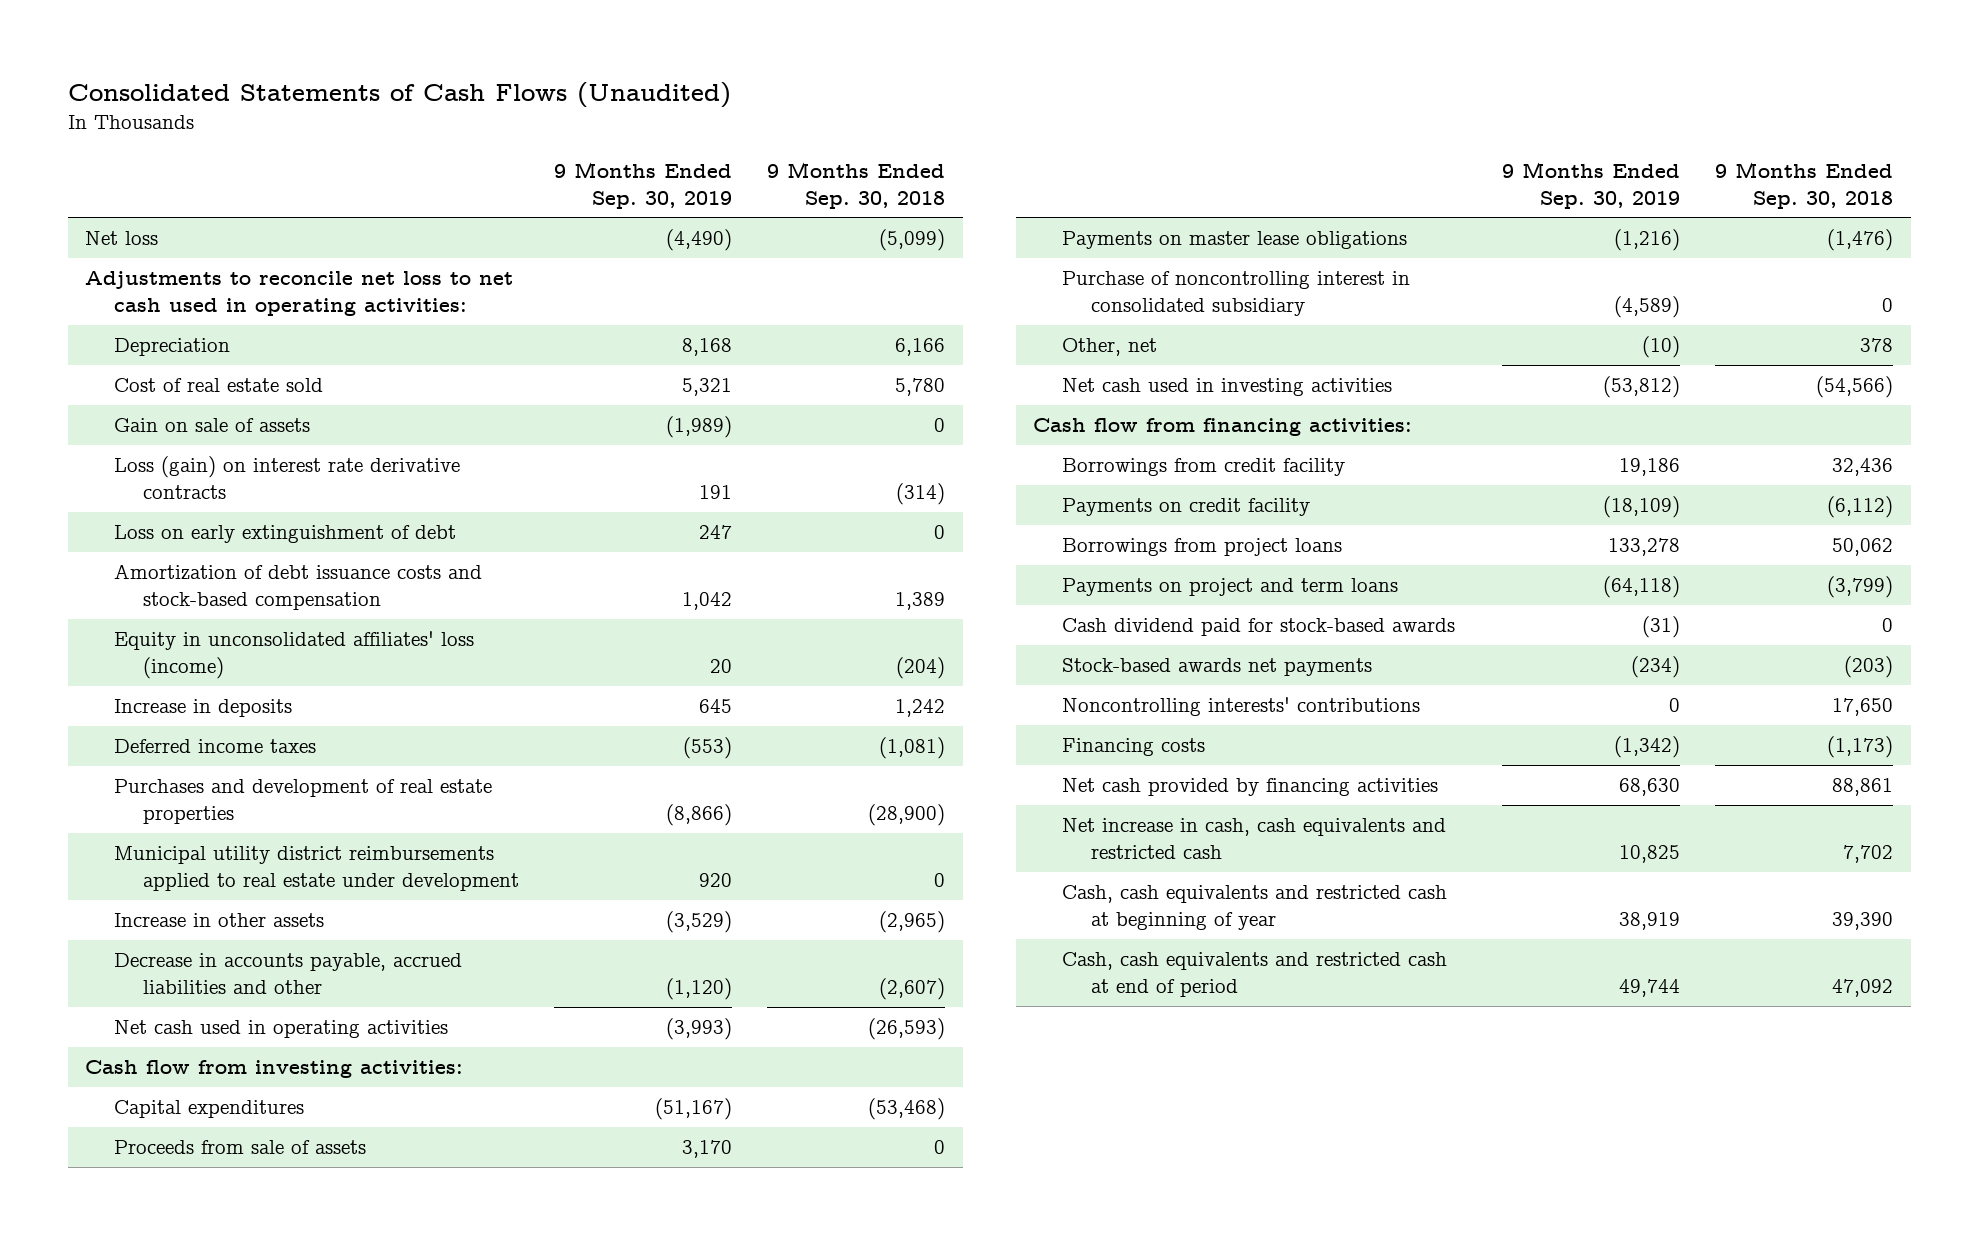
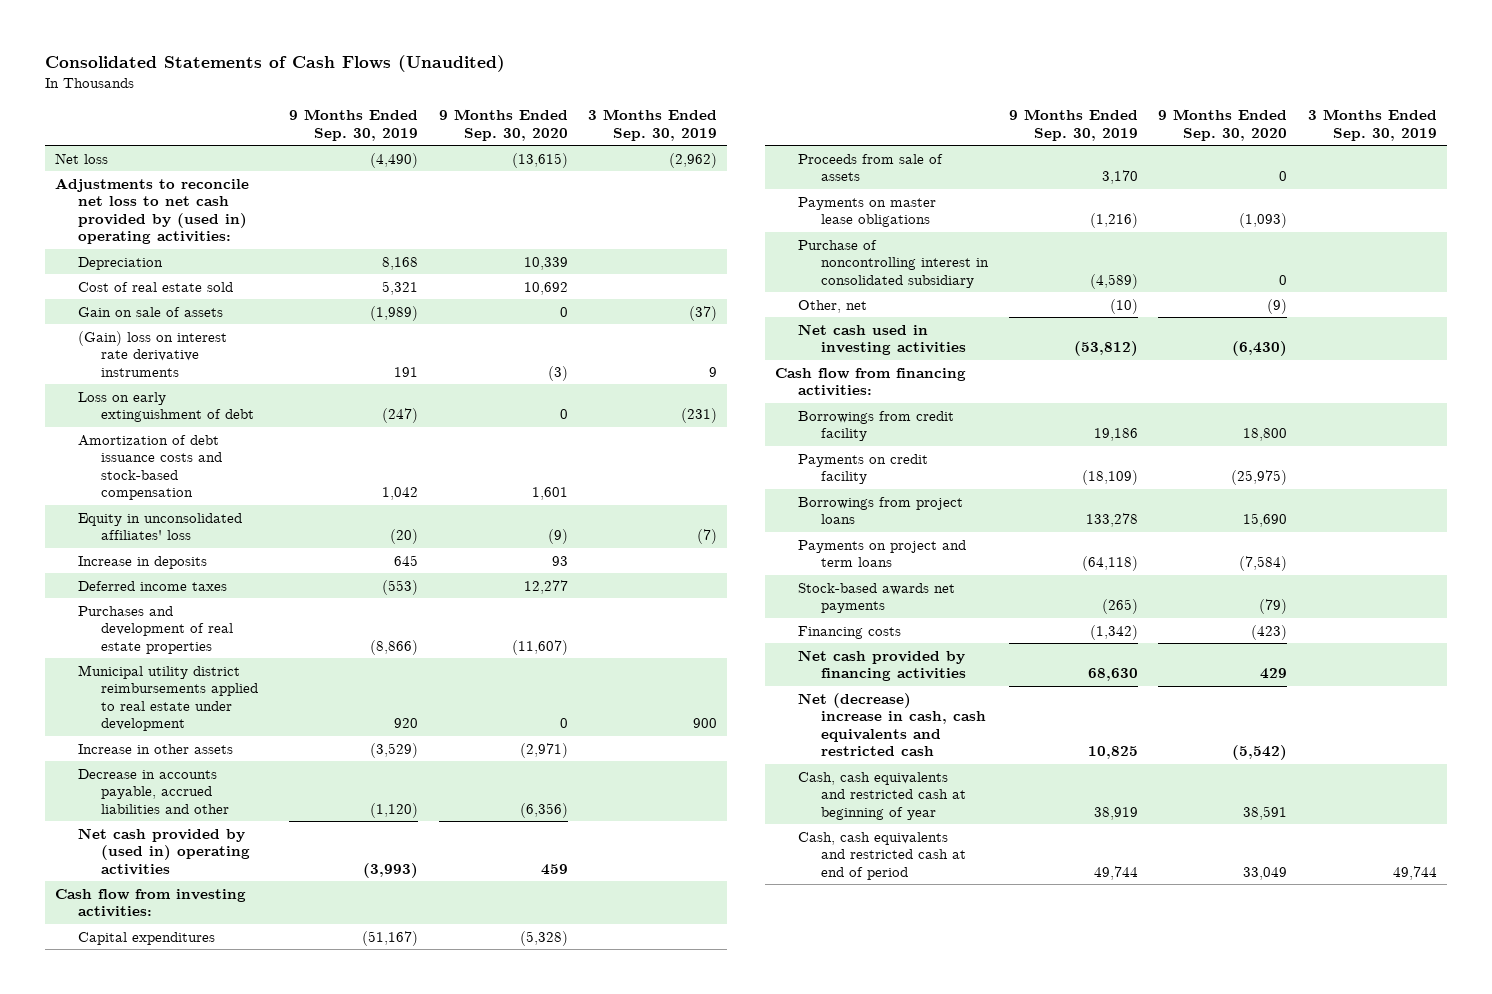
- | 9 Months Ended Sep. 30, 2019 | 9 Months Ended Sep. 30, 2018
+ | 9 Months Ended Sep. 30, 2019 | 9 Months Ended Sep. 30, 2020 | 3 Months Ended Sep. 30, 2019
- Adjustments to reconcile net loss to net cash used in operating activities:
+ Adjustments to reconcile net loss to net cash provided by (used in) operating activities:
- Loss (gain) on interest rate derivative contracts | 191 | (314)
- Loss on early extinguishment of debt | 247 | 0
+ (Gain) loss on interest rate derivative instruments | 191 | (3) | 9
+ Loss on early extinguishment of debt | (247) | 0 | (231)
- Equity in unconsolidated affiliates' loss (income) | 20 | (204)
+ Equity in unconsolidated affiliates' loss | (20) | (9) | (7)
- Net cash used in operating activities | (3,993) | (26,593)
+ Net cash provided by (used in) operating activities | (3,993) | 459 |
- Cash dividend paid for stock-based awards | (31) | 0
- Stock-based awards net payments | (234) | (203)
- Noncontrolling interests' contributions | 0 | 17,650
+ Stock-based awards net payments | (265) | (79) |
- Net increase in cash, cash equivalents and restricted cash | 10,825 | 7,702
+ Net (decrease) increase in cash, cash equivalents and restricted cash | 10,825 | (5,542) |

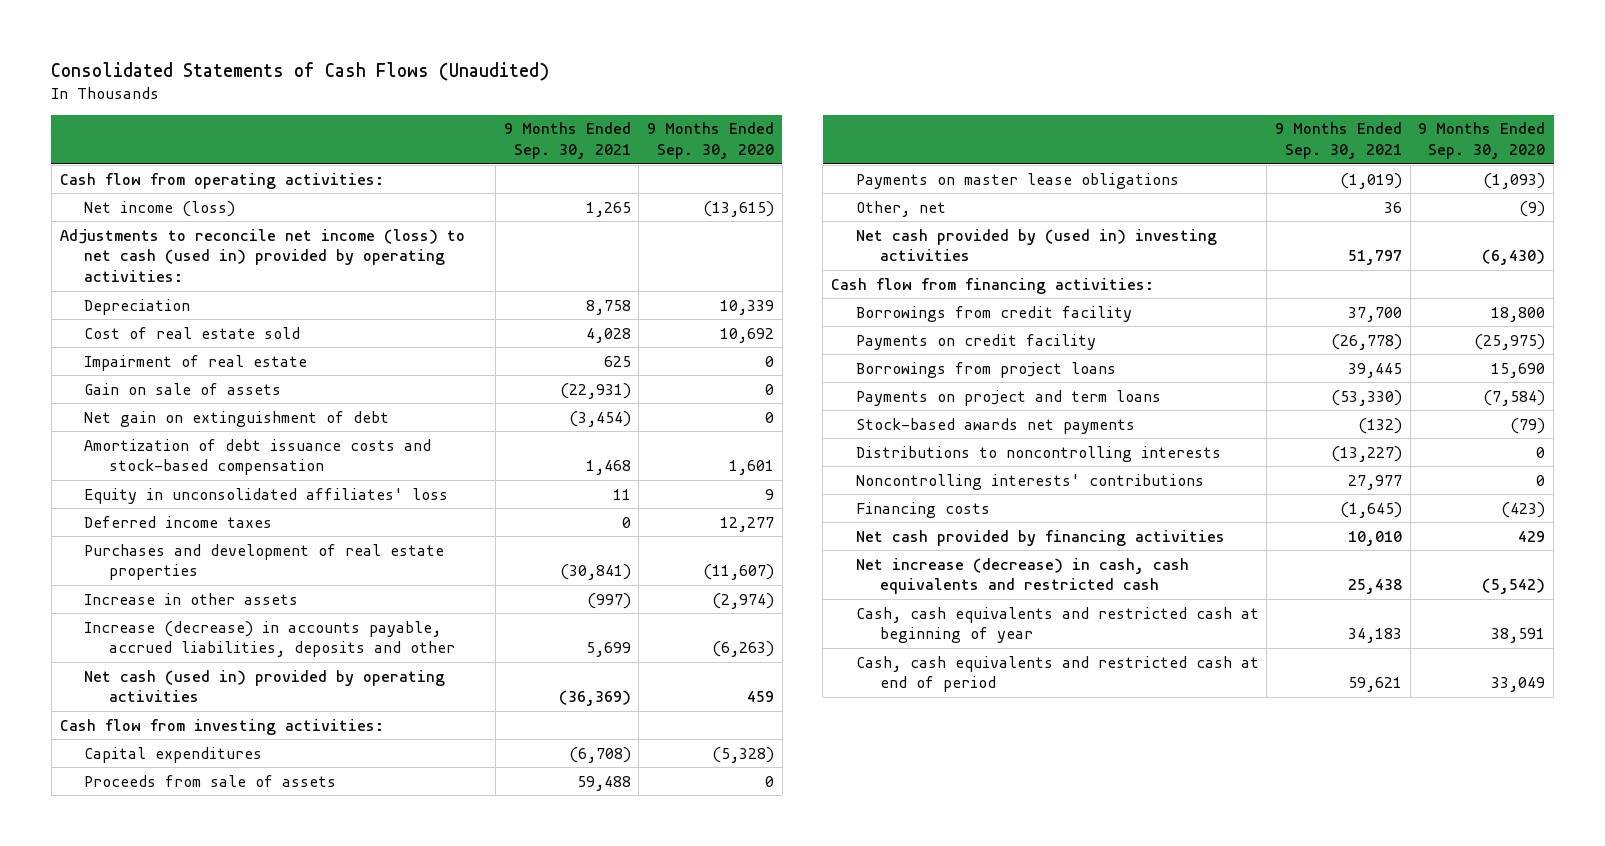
- | 9 Months Ended Sep. 30, 2019 | 9 Months Ended Sep. 30, 2020 | 3 Months Ended Sep. 30, 2019
+ | 9 Months Ended Sep. 30, 2021 | 9 Months Ended Sep. 30, 2020
- Net loss | (4,490) | (13,615) | (2,962)
- Adjustments to reconcile net loss to net cash provided by (used in) operating activities:
+ Cash flow from operating activities:
+ Net income (loss) | 1,265 | (13,615)
+ Adjustments to reconcile net income (loss) to net cash (used in) provided by operating activities:
+ Impairment of real estate | 625 | 0
- (Gain) loss on interest rate derivative instruments | 191 | (3) | 9
- Loss on early extinguishment of debt | (247) | 0 | (231)
+ Net gain on extinguishment of debt | (3,454) | 0
- Equity in unconsolidated affiliates' loss | (20) | (9) | (7)
- Increase in deposits | 645 | 93 |
+ Equity in unconsolidated affiliates' loss | 11 | 9
- Municipal utility district reimbursements applied to real estate under development | 920 | 0 | 900
- Increase in other assets | (3,529) | (2,971) |
- Decrease in accounts payable, accrued liabilities and other | (1,120) | (6,356) |
- Net cash provided by (used in) operating activities | (3,993) | 459 |
+ Increase in other assets | (997) | (2,974)
+ Increase (decrease) in accounts payable, accrued liabilities, deposits and other | 5,699 | (6,263)
+ Net cash (used in) provided by operating activities | (36,369) | 459
- Purchase of noncontrolling interest in consolidated subsidiary | (4,589) | 0 |
- Net cash used in investing activities | (53,812) | (6,430) |
+ Net cash provided by (used in) investing activities | 51,797 | (6,430)
+ Distributions to noncontrolling interests | (13,227) | 0
+ Noncontrolling interests' contributions | 27,977 | 0
- Net (decrease) increase in cash, cash equivalents and restricted cash | 10,825 | (5,542) |
+ Net increase (decrease) in cash, cash equivalents and restricted cash | 25,438 | (5,542)

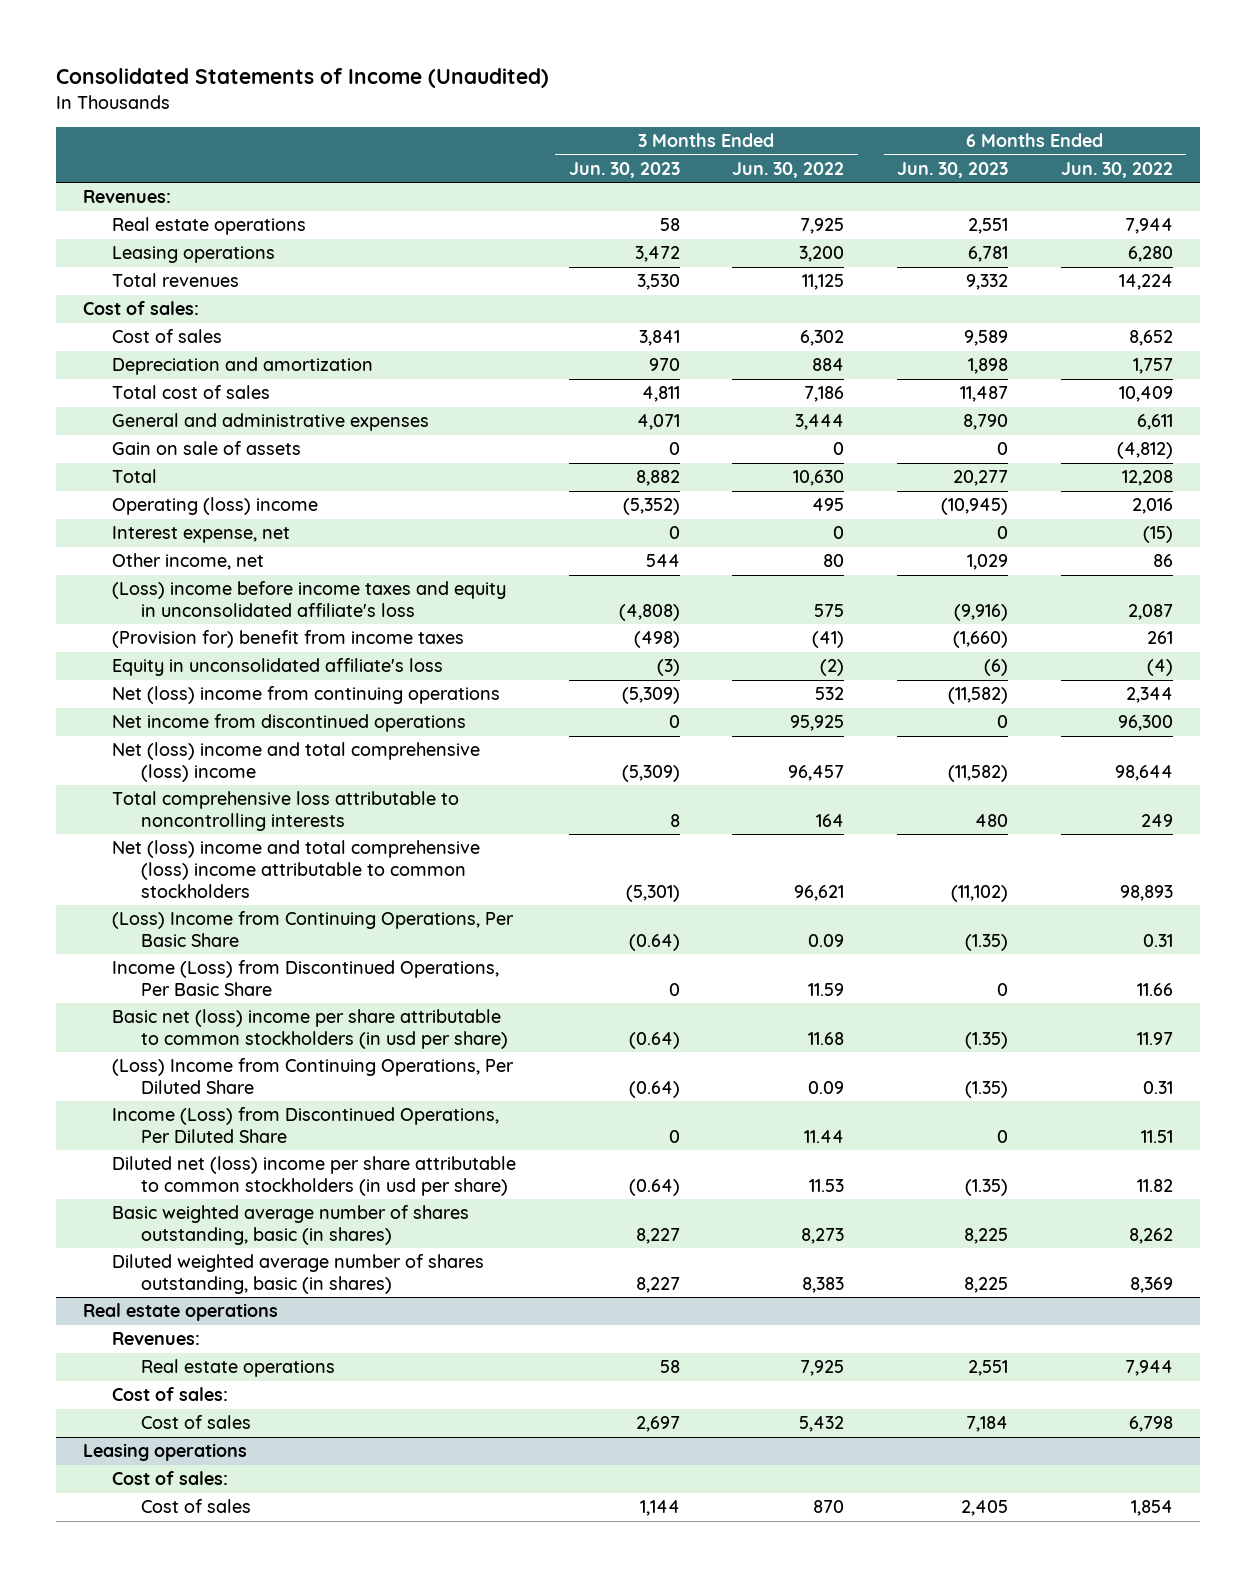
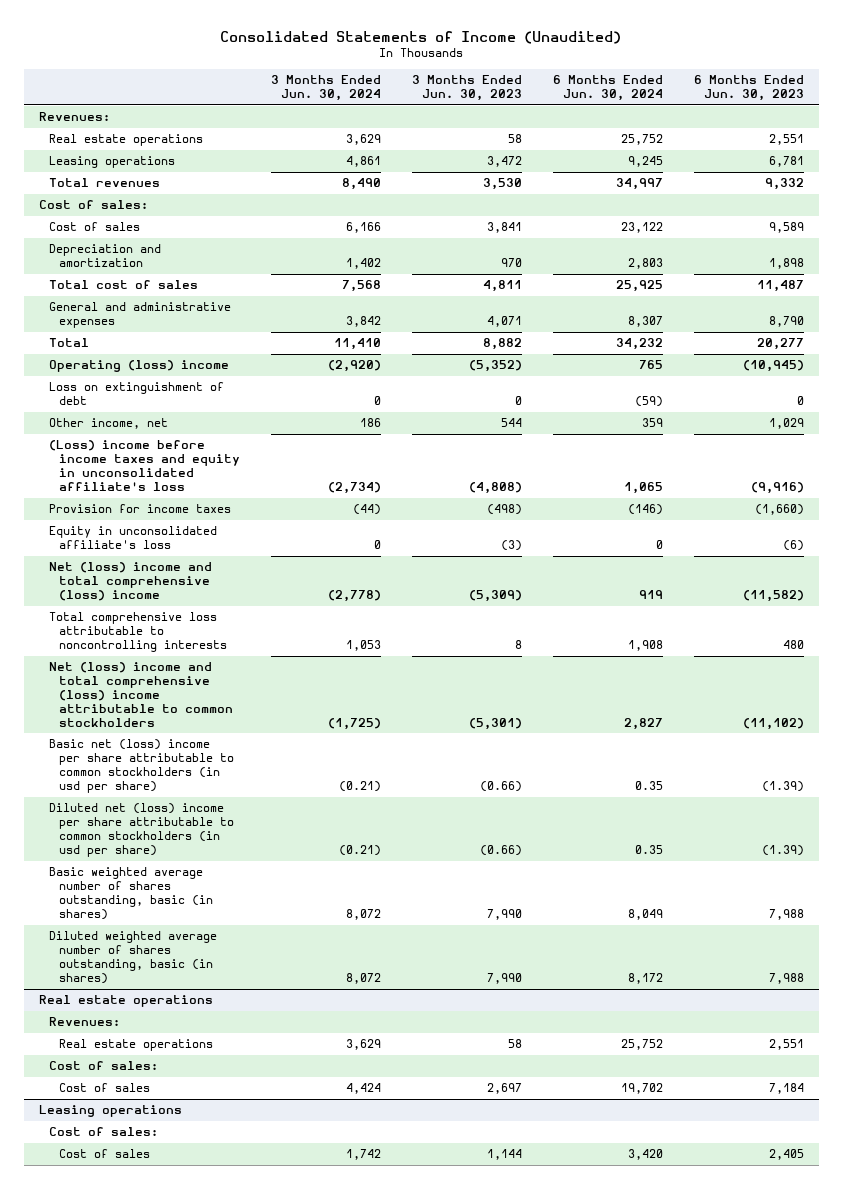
- | 3 Months Ended Jun. 30, 2023 | 3 Months Ended Jun. 30, 2022 | 6 Months Ended Jun. 30, 2023 | 6 Months Ended Jun. 30, 2022
+ | 3 Months Ended Jun. 30, 2024 | 3 Months Ended Jun. 30, 2023 | 6 Months Ended Jun. 30, 2024 | 6 Months Ended Jun. 30, 2023
- Gain on sale of assets | 0 | 0 | 0 | (4,812)
- Interest expense, net | 0 | 0 | 0 | (15)
+ Loss on extinguishment of debt | 0 | 0 | (59) | 0
- (Provision for) benefit from income taxes | (498) | (41) | (1,660) | 261
+ Provision for income taxes | (44) | (498) | (146) | (1,660)
- Net (loss) income from continuing operations | (5,309) | 532 | (11,582) | 2,344
- Net income from discontinued operations | 0 | 95,925 | 0 | 96,300
- (Loss) Income from Continuing Operations, Per Basic Share | (0.64) | 0.09 | (1.35) | 0.31
- Income (Loss) from Discontinued Operations, Per Basic Share | 0 | 11.59 | 0 | 11.66
- Basic net (loss) income per share attributable to common stockholders (in usd per share) | (0.64) | 11.68 | (1.35) | 11.97
- (Loss) Income from Continuing Operations, Per Diluted Share | (0.64) | 0.09 | (1.35) | 0.31
- Income (Loss) from Discontinued Operations, Per Diluted Share | 0 | 11.44 | 0 | 11.51
- Diluted net (loss) income per share attributable to common stockholders (in usd per share) | (0.64) | 11.53 | (1.35) | 11.82
- Basic weighted average number of shares outstanding, basic (in shares) | 8,227 | 8,273 | 8,225 | 8,262
- Diluted weighted average number of shares outstanding, basic (in shares) | 8,227 | 8,383 | 8,225 | 8,369
+ Basic net (loss) income per share attributable to common stockholders (in usd per share) | (0.21) | (0.66) | 0.35 | (1.39)
+ Diluted net (loss) income per share attributable to common stockholders (in usd per share) | (0.21) | (0.66) | 0.35 | (1.39)
+ Basic weighted average number of shares outstanding, basic (in shares) | 8,072 | 7,990 | 8,049 | 7,988
+ Diluted weighted average number of shares outstanding, basic (in shares) | 8,072 | 7,990 | 8,172 | 7,988

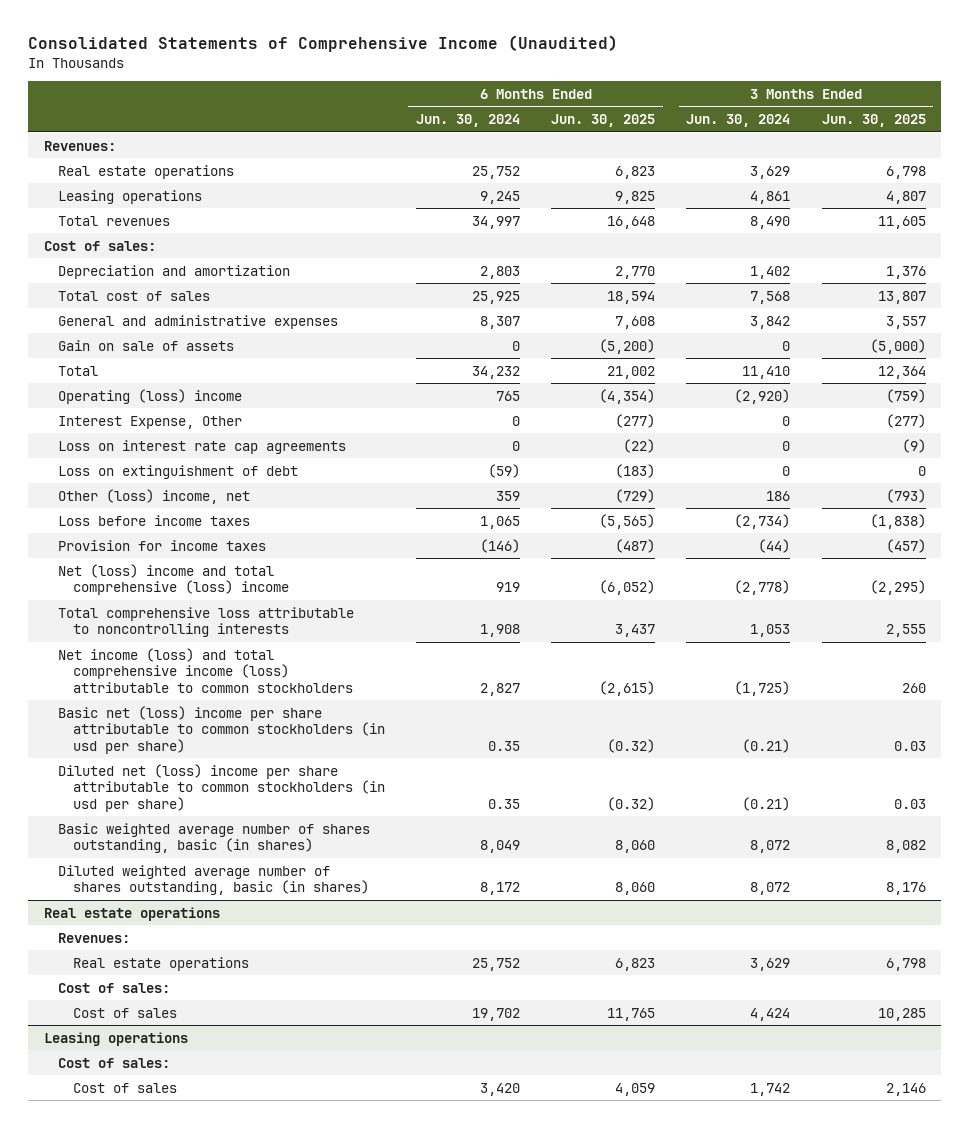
- Consolidated Statements of Income (Unaudited)
+ Consolidated Statements of Comprehensive Income (Unaudited)
- | 3 Months Ended Jun. 30, 2024 | 3 Months Ended Jun. 30, 2023 | 6 Months Ended Jun. 30, 2024 | 6 Months Ended Jun. 30, 2023
+ | 6 Months Ended Jun. 30, 2024 | 6 Months Ended Jun. 30, 2025 | 3 Months Ended Jun. 30, 2024 | 3 Months Ended Jun. 30, 2025
- Cost of sales | 6,166 | 3,841 | 23,122 | 9,589
+ Gain on sale of assets | 0 | (5,200) | 0 | (5,000)
+ Interest Expense, Other | 0 | (277) | 0 | (277)
+ Loss on interest rate cap agreements | 0 | (22) | 0 | (9)
- Other income, net | 186 | 544 | 359 | 1,029
- (Loss) income before income taxes and equity in unconsolidated affiliate's loss | (2,734) | (4,808) | 1,065 | (9,916)
+ Other (loss) income, net | 359 | (729) | 186 | (793)
+ Loss before income taxes | 1,065 | (5,565) | (2,734) | (1,838)
- Equity in unconsolidated affiliate's loss | 0 | (3) | 0 | (6)
- Net (loss) income and total comprehensive (loss) income attributable to common stockholders | (1,725) | (5,301) | 2,827 | (11,102)
+ Net income (loss) and total comprehensive income (loss) attributable to common stockholders | 2,827 | (2,615) | (1,725) | 260

